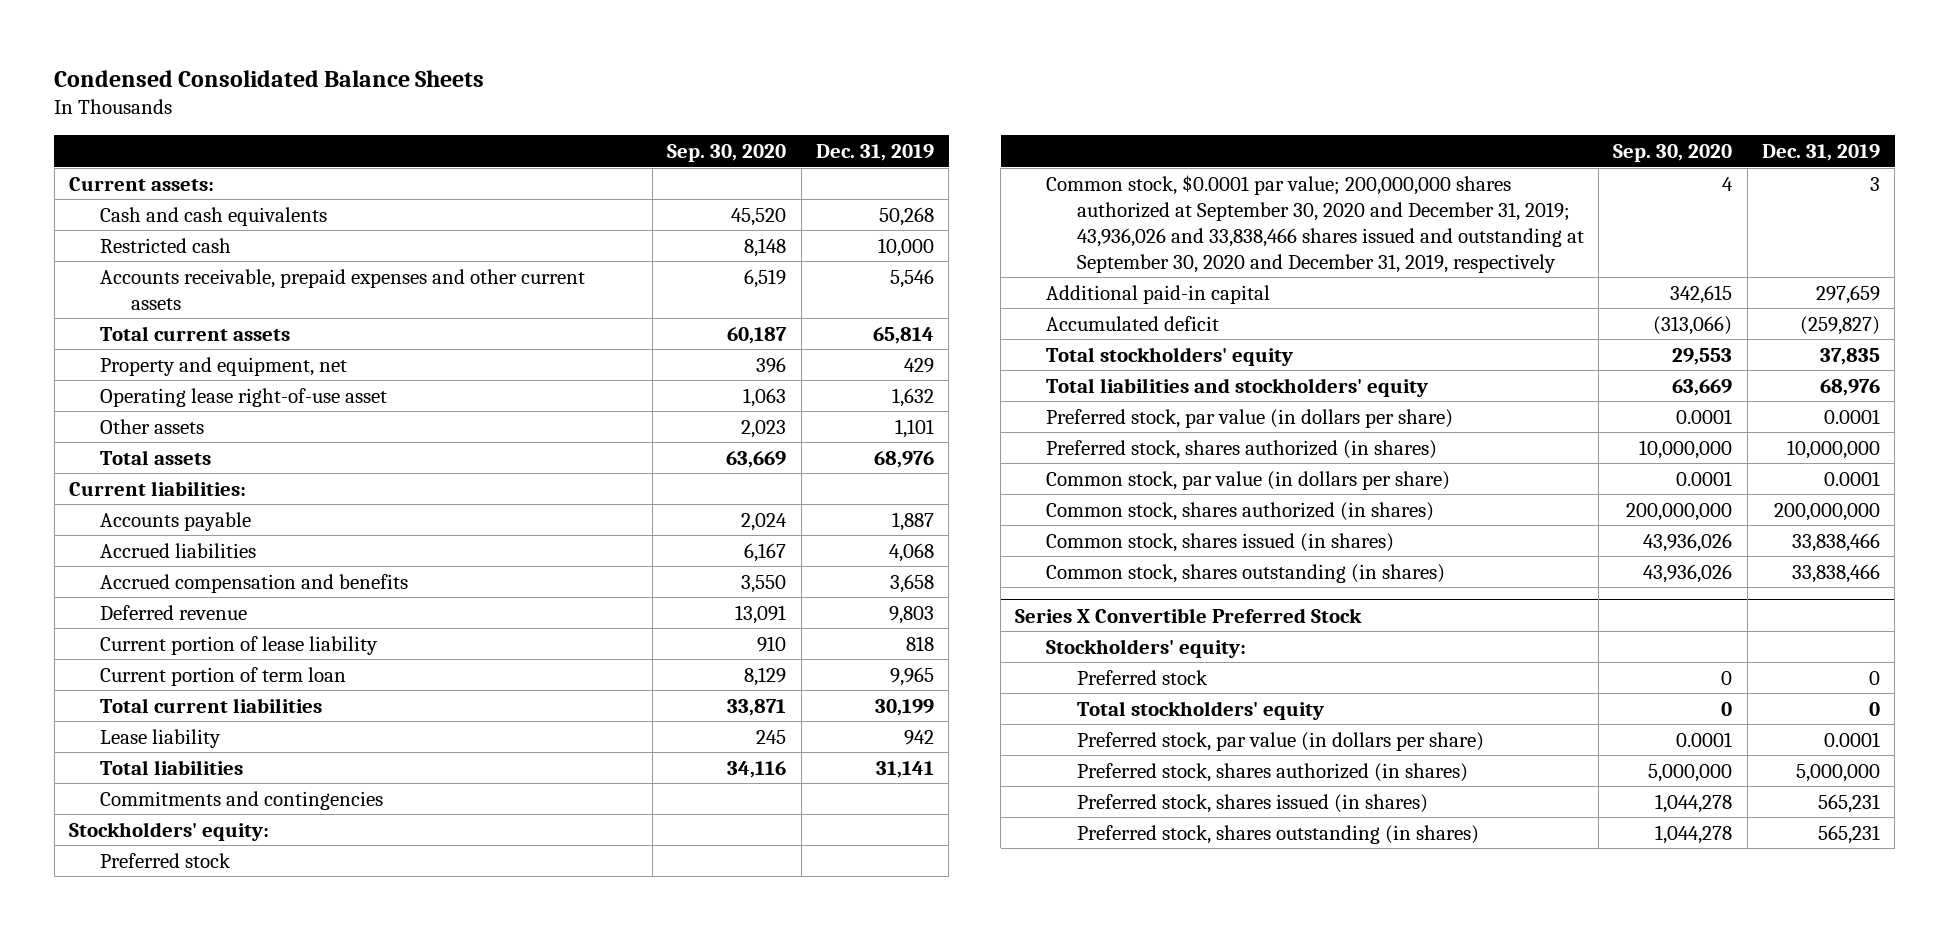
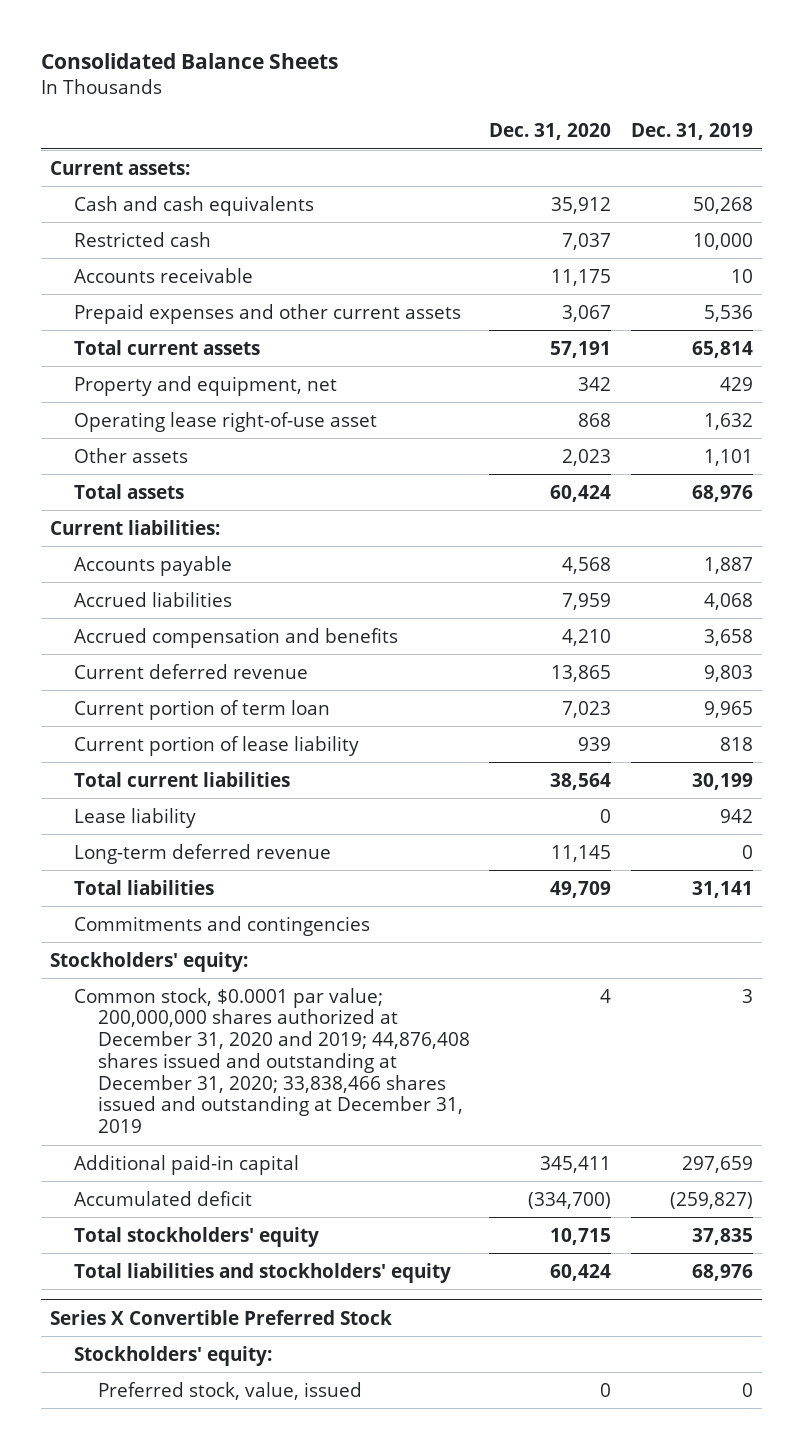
- Condensed Consolidated Balance Sheets
+ Consolidated Balance Sheets
- | Sep. 30, 2020 | Dec. 31, 2019
+ | Dec. 31, 2020 | Dec. 31, 2019
- Accounts receivable, prepaid expenses and other current assets | 6,519 | 5,546
+ Accounts receivable | 11,175 | 10
+ Prepaid expenses and other current assets | 3,067 | 5,536
- Deferred revenue | 13,091 | 9,803
+ Current deferred revenue | 13,865 | 9,803
moved down: Current portion of lease liability | 939 | 818
+ Long-term deferred revenue | 11,145 | 0
- Preferred stock
- Common stock, $0.0001 par value; 200,000,000 shares authorized at September 30, 2020 and December 31, 2019; 43,936,026 and 33,838,466 shares issued and outstanding at September 30, 2020 and December 31, 2019, respectively | 4 | 3
+ Common stock, $0.0001 par value; 200,000,000 shares authorized at December 31, 2020 and 2019; 44,876,408 shares issued and outstanding at December 31, 2020; 33,838,466 shares issued and outstanding at December 31, 2019 | 4 | 3
- Preferred stock, par value (in dollars per share) | 0.0001 | 0.0001
- Preferred stock, shares authorized (in shares) | 10,000,000 | 10,000,000
- Common stock, par value (in dollars per share) | 0.0001 | 0.0001
- Common stock, shares authorized (in shares) | 200,000,000 | 200,000,000
- Common stock, shares issued (in shares) | 43,936,026 | 33,838,466
- Common stock, shares outstanding (in shares) | 43,936,026 | 33,838,466
@ Series X Convertible Preferred Stock
- Preferred stock | 0 | 0
- Total stockholders' equity | 0 | 0
- Preferred stock, par value (in dollars per share) | 0.0001 | 0.0001
- Preferred stock, shares authorized (in shares) | 5,000,000 | 5,000,000
- Preferred stock, shares issued (in shares) | 1,044,278 | 565,231
- Preferred stock, shares outstanding (in shares) | 1,044,278 | 565,231
+ Preferred stock, value, issued | 0 | 0

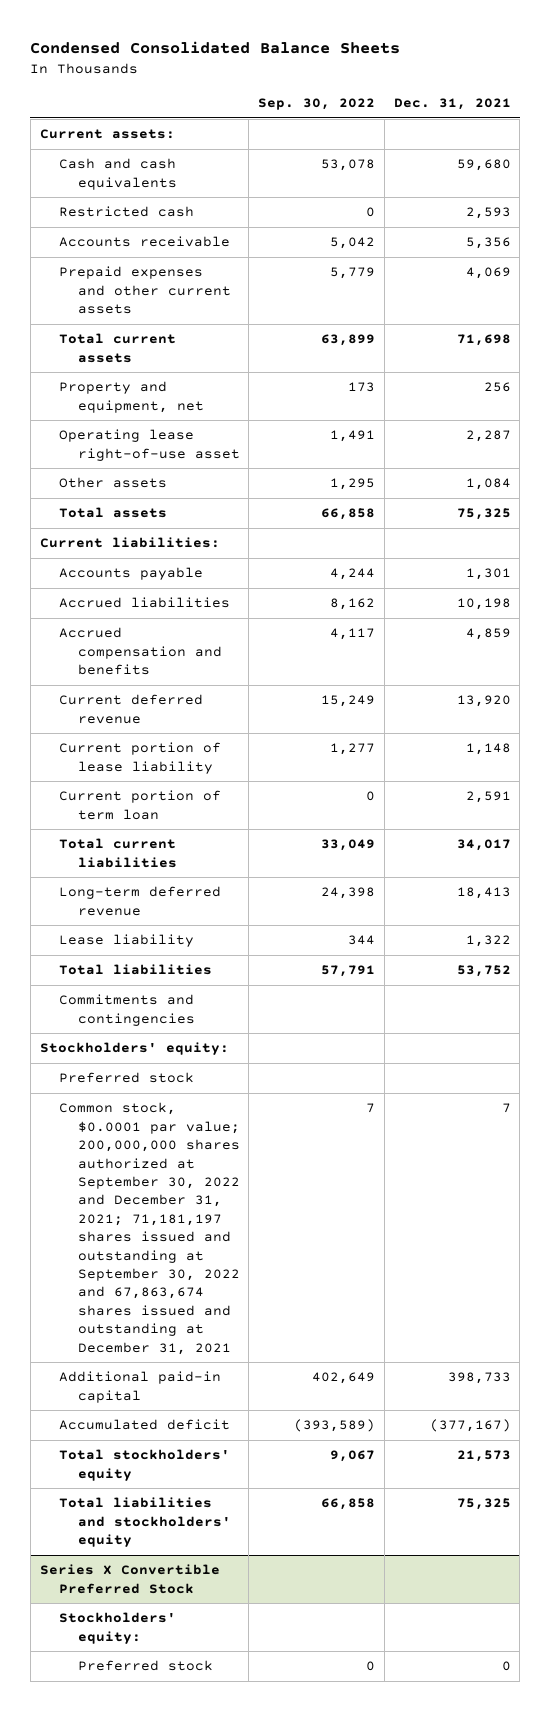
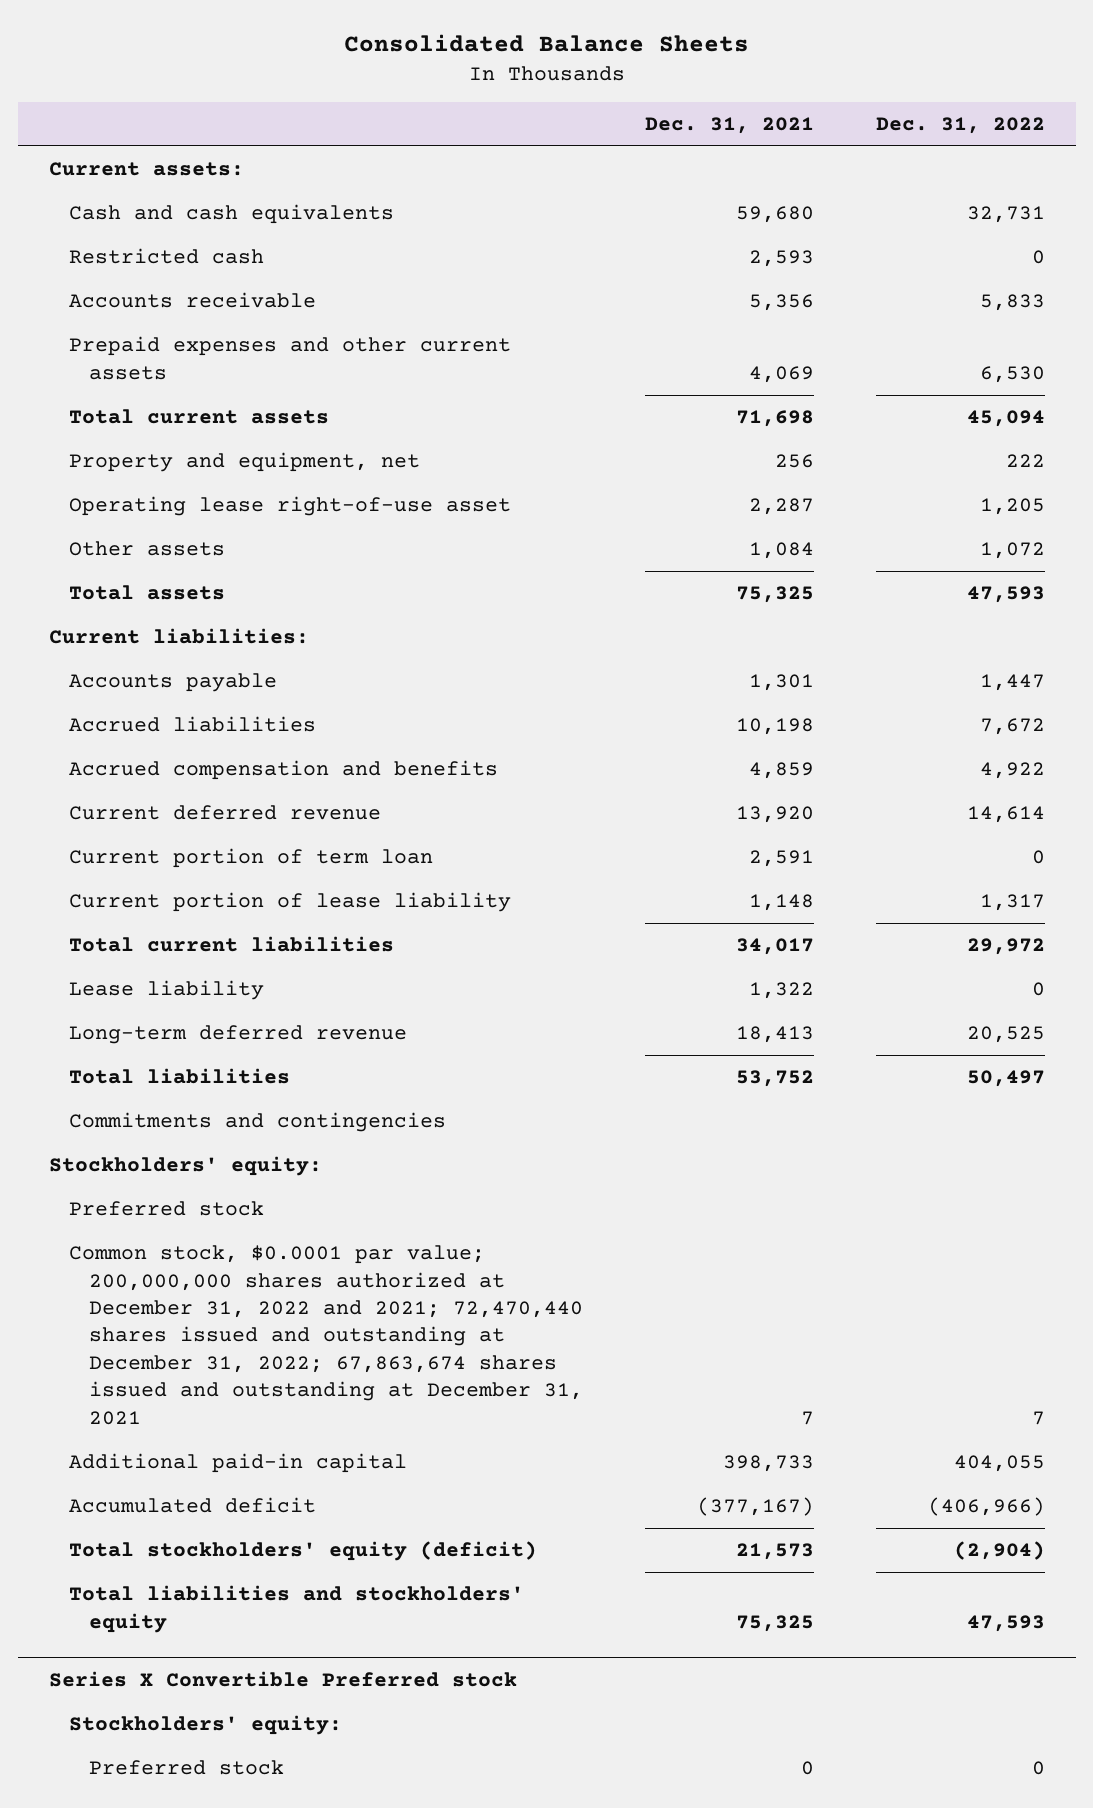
- Condensed Consolidated Balance Sheets
+ Consolidated Balance Sheets
- | Sep. 30, 2022 | Dec. 31, 2021
+ | Dec. 31, 2021 | Dec. 31, 2022
moved down: Current portion of lease liability | 1,148 | 1,317
moved down: Long-term deferred revenue | 18,413 | 20,525
- Common stock, $0.0001 par value; 200,000,000 shares authorized at September 30, 2022 and December 31, 2021; 71,181,197 shares issued and outstanding at September 30, 2022 and 67,863,674 shares issued and outstanding at December 31, 2021 | 7 | 7
+ Common stock, $0.0001 par value; 200,000,000 shares authorized at December 31, 2022 and 2021; 72,470,440 shares issued and outstanding at December 31, 2022; 67,863,674 shares issued and outstanding at December 31, 2021 | 7 | 7
- Total stockholders' equity | 9,067 | 21,573
+ Total stockholders' equity (deficit) | 21,573 | (2,904)
- Series X Convertible Preferred Stock
+ Series X Convertible Preferred stock

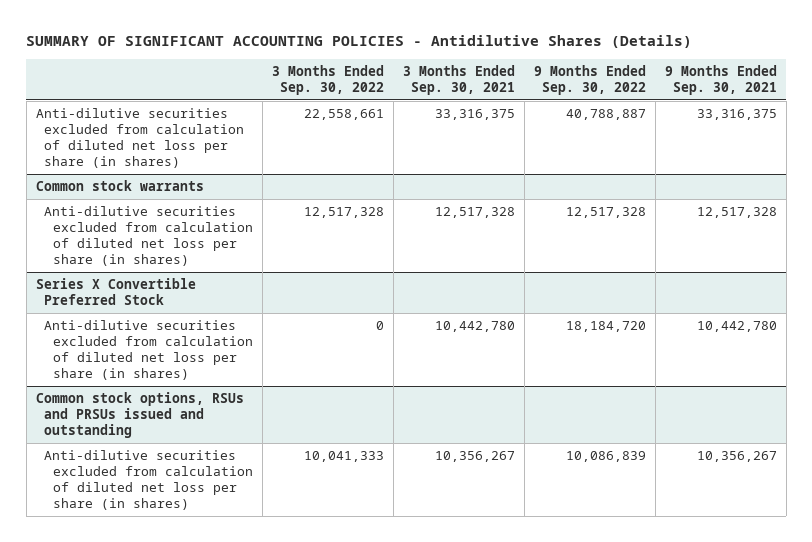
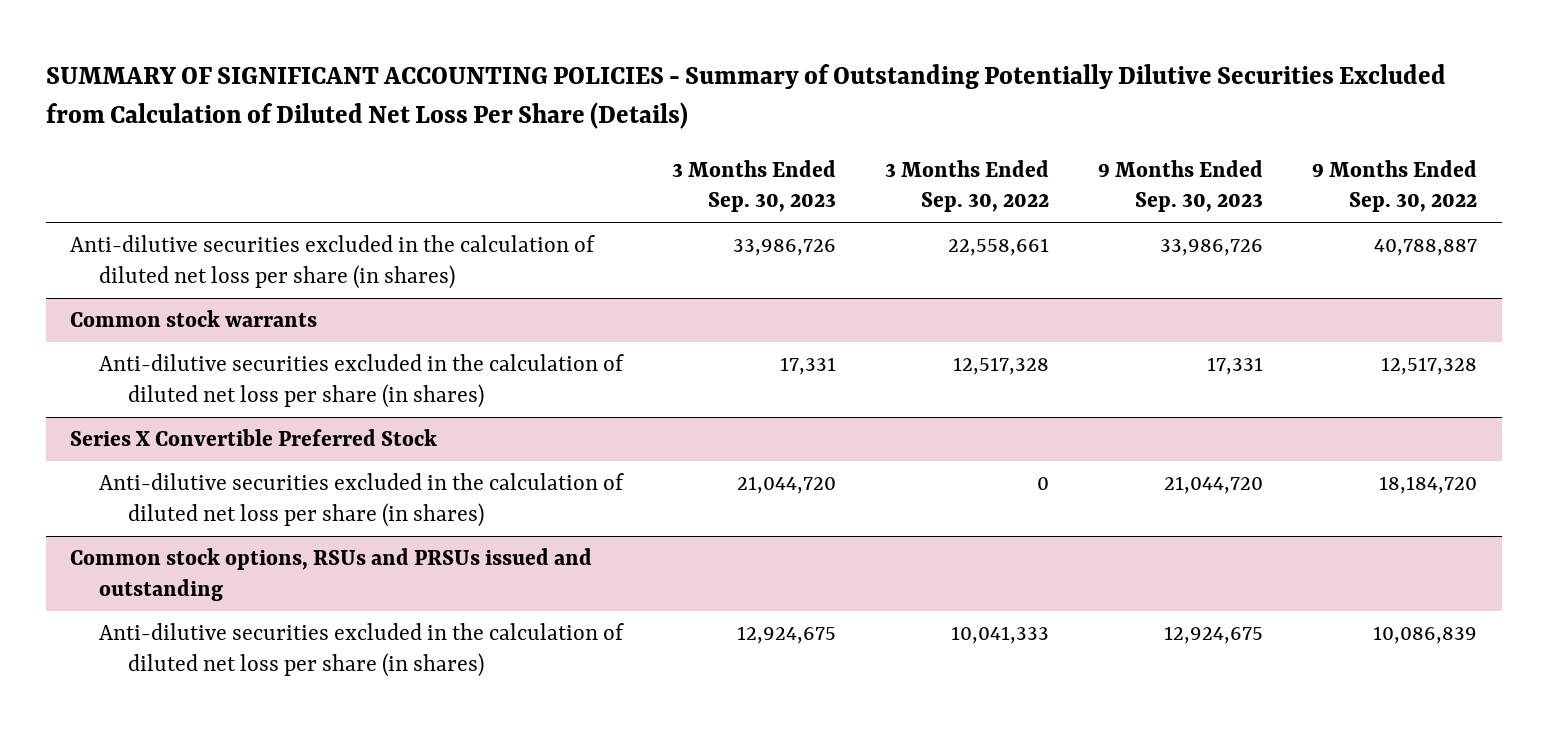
- SUMMARY OF SIGNIFICANT ACCOUNTING POLICIES - Antidilutive Shares (Details)
+ SUMMARY OF SIGNIFICANT ACCOUNTING POLICIES - Summary of Outstanding Potentially Dilutive Securities Excluded from Calculation of Diluted Net Loss Per Share (Details)
- | 3 Months Ended Sep. 30, 2022 | 3 Months Ended Sep. 30, 2021 | 9 Months Ended Sep. 30, 2022 | 9 Months Ended Sep. 30, 2021
+ | 3 Months Ended Sep. 30, 2023 | 3 Months Ended Sep. 30, 2022 | 9 Months Ended Sep. 30, 2023 | 9 Months Ended Sep. 30, 2022
- Anti-dilutive securities excluded from calculation of diluted net loss per share (in shares) | 22,558,661 | 33,316,375 | 40,788,887 | 33,316,375
+ Anti-dilutive securities excluded in the calculation of diluted net loss per share (in shares) | 33,986,726 | 22,558,661 | 33,986,726 | 40,788,887
@ Common stock warrants
- Anti-dilutive securities excluded from calculation of diluted net loss per share (in shares) | 12,517,328 | 12,517,328 | 12,517,328 | 12,517,328
+ Anti-dilutive securities excluded in the calculation of diluted net loss per share (in shares) | 17,331 | 12,517,328 | 17,331 | 12,517,328
@ Series X Convertible Preferred Stock
- Anti-dilutive securities excluded from calculation of diluted net loss per share (in shares) | 0 | 10,442,780 | 18,184,720 | 10,442,780
+ Anti-dilutive securities excluded in the calculation of diluted net loss per share (in shares) | 21,044,720 | 0 | 21,044,720 | 18,184,720
@ Common stock options, RSUs and PRSUs issued and outstanding
- Anti-dilutive securities excluded from calculation of diluted net loss per share (in shares) | 10,041,333 | 10,356,267 | 10,086,839 | 10,356,267
+ Anti-dilutive securities excluded in the calculation of diluted net loss per share (in shares) | 12,924,675 | 10,041,333 | 12,924,675 | 10,086,839

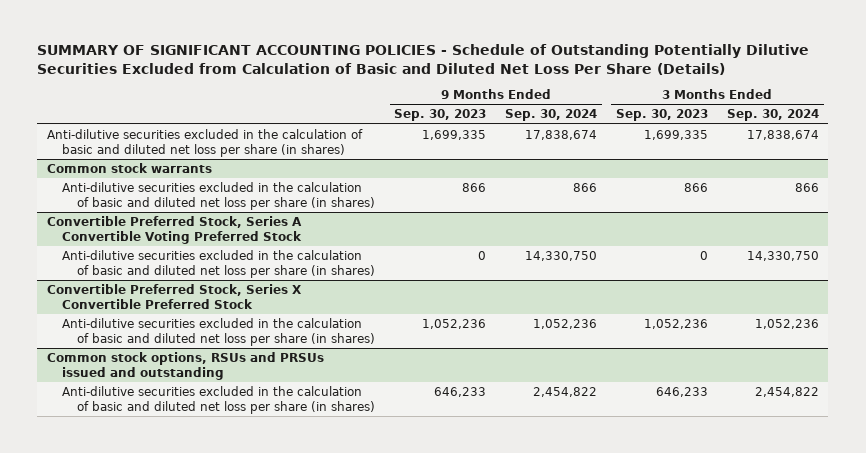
- SUMMARY OF SIGNIFICANT ACCOUNTING POLICIES - Summary of Outstanding Potentially Dilutive Securities Excluded from Calculation of Diluted Net Loss Per Share (Details)
+ SUMMARY OF SIGNIFICANT ACCOUNTING POLICIES - Schedule of Outstanding Potentially Dilutive Securities Excluded from Calculation of Basic and Diluted Net Loss Per Share (Details)
- | 3 Months Ended Sep. 30, 2023 | 3 Months Ended Sep. 30, 2022 | 9 Months Ended Sep. 30, 2023 | 9 Months Ended Sep. 30, 2022
+ | 9 Months Ended Sep. 30, 2023 | 9 Months Ended Sep. 30, 2024 | 3 Months Ended Sep. 30, 2023 | 3 Months Ended Sep. 30, 2024
- Anti-dilutive securities excluded in the calculation of diluted net loss per share (in shares) | 33,986,726 | 22,558,661 | 33,986,726 | 40,788,887
+ Anti-dilutive securities excluded in the calculation of basic and diluted net loss per share (in shares) | 1,699,335 | 17,838,674 | 1,699,335 | 17,838,674
@ Common stock warrants
- Anti-dilutive securities excluded in the calculation of diluted net loss per share (in shares) | 17,331 | 12,517,328 | 17,331 | 12,517,328
- Series X Convertible Preferred Stock
- Anti-dilutive securities excluded in the calculation of diluted net loss per share (in shares) | 21,044,720 | 0 | 21,044,720 | 18,184,720
@ Common stock warrants
+ Anti-dilutive securities excluded in the calculation of basic and diluted net loss per share (in shares) | 866 | 866 | 866 | 866
+ Convertible Preferred Stock, Series A Convertible Voting Preferred Stock
+ Anti-dilutive securities excluded in the calculation of basic and diluted net loss per share (in shares) | 0 | 14,330,750 | 0 | 14,330,750
+ Convertible Preferred Stock, Series X Convertible Preferred Stock
+ Anti-dilutive securities excluded in the calculation of basic and diluted net loss per share (in shares) | 1,052,236 | 1,052,236 | 1,052,236 | 1,052,236
@ Common stock options, RSUs and PRSUs issued and outstanding
- Anti-dilutive securities excluded in the calculation of diluted net loss per share (in shares) | 12,924,675 | 10,041,333 | 12,924,675 | 10,086,839
+ Anti-dilutive securities excluded in the calculation of basic and diluted net loss per share (in shares) | 646,233 | 2,454,822 | 646,233 | 2,454,822

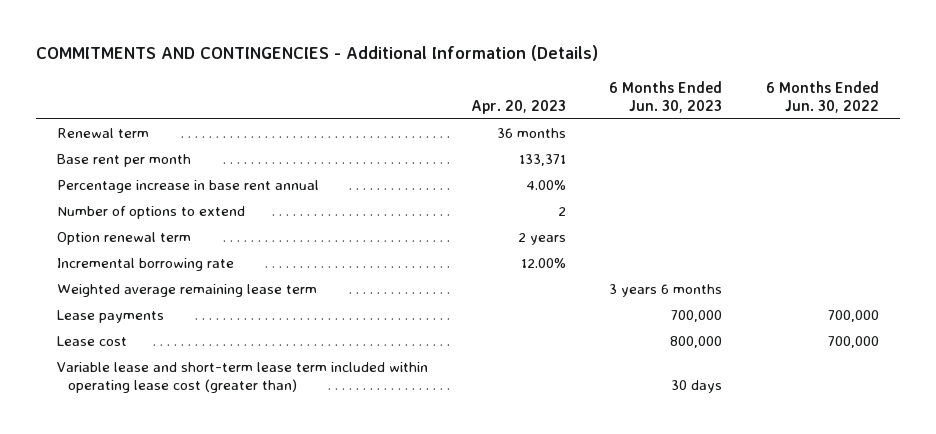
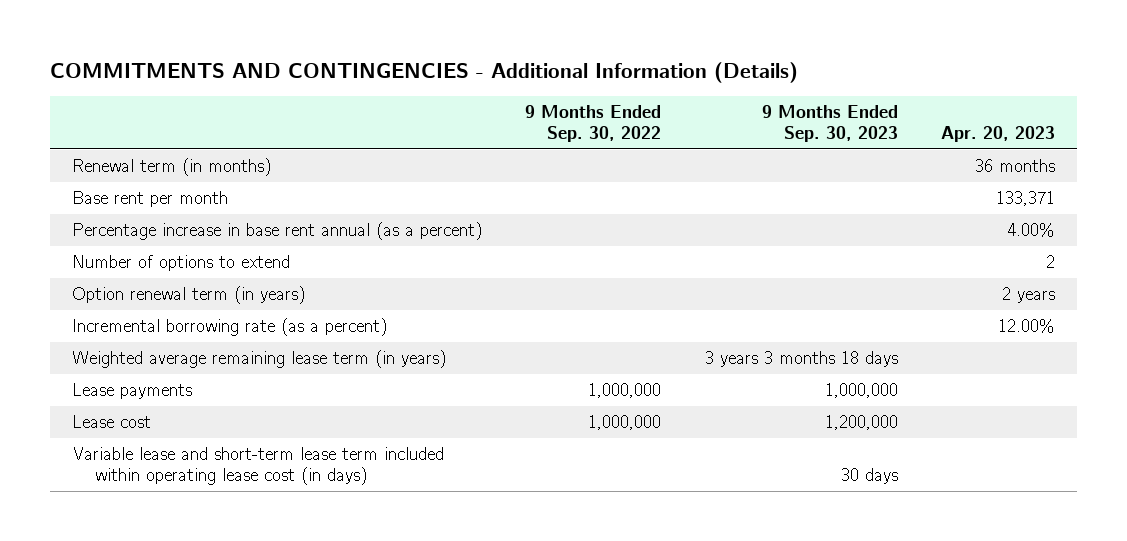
- | Apr. 20, 2023 | 6 Months Ended Jun. 30, 2023 | 6 Months Ended Jun. 30, 2022
+ | 9 Months Ended Sep. 30, 2022 | 9 Months Ended Sep. 30, 2023 | Apr. 20, 2023
- Renewal term | 36 months | |
+ Renewal term (in months) | | | 36 months
- Percentage increase in base rent annual | 4.00% | |
+ Percentage increase in base rent annual (as a percent) | | | 4.00%
- Option renewal term | 2 years | |
- Incremental borrowing rate | 12.00% | |
- Weighted average remaining lease term | | 3 years 6 months |
+ Option renewal term (in years) | | | 2 years
+ Incremental borrowing rate (as a percent) | | | 12.00%
+ Weighted average remaining lease term (in years) | | 3 years 3 months 18 days |
- Variable lease and short-term lease term included within operating lease cost (greater than) | | 30 days |
+ Variable lease and short-term lease term included within operating lease cost (in days) | | 30 days |

